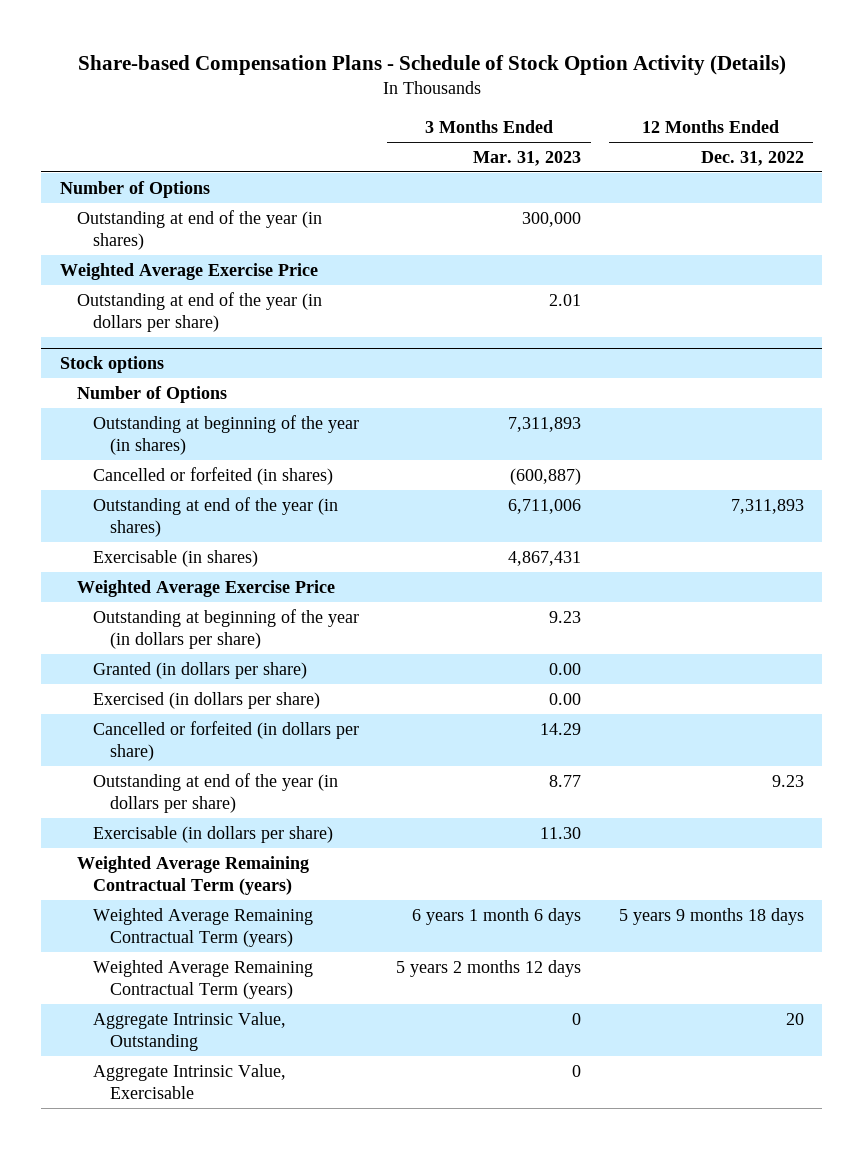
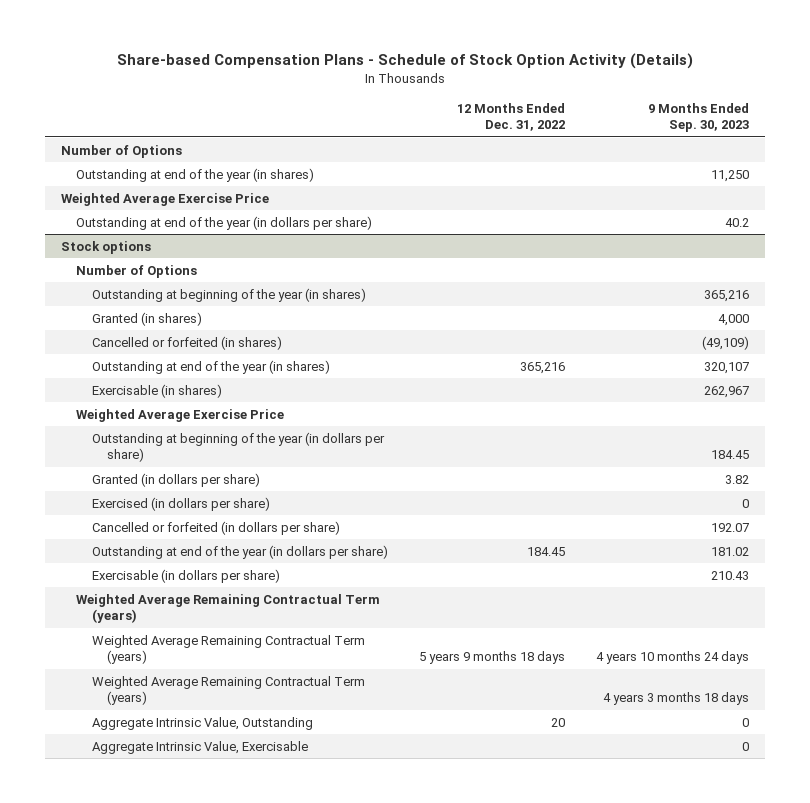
- | 3 Months Ended Mar. 31, 2023 | 12 Months Ended Dec. 31, 2022
+ | 12 Months Ended Dec. 31, 2022 | 9 Months Ended Sep. 30, 2023
@ Stock options
+ Granted (in shares) | | 4,000
- Outstanding at end of the year (in shares) | 6,711,006 | 7,311,893
+ Outstanding at end of the year (in shares) | 365,216 | 320,107
- Outstanding at end of the year (in dollars per share) | 8.77 | 9.23
+ Outstanding at end of the year (in dollars per share) | 184.45 | 181.02

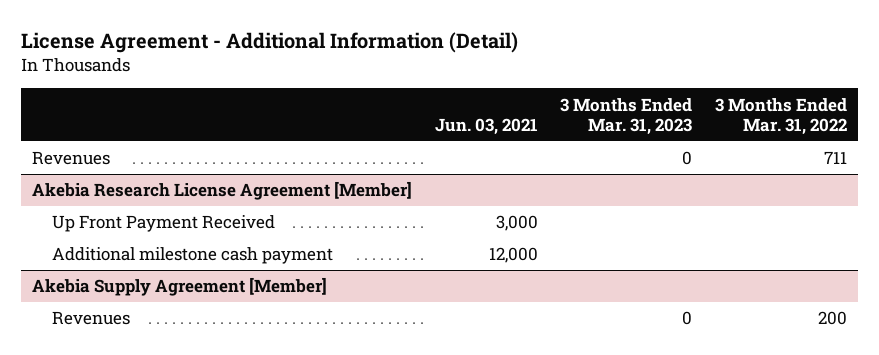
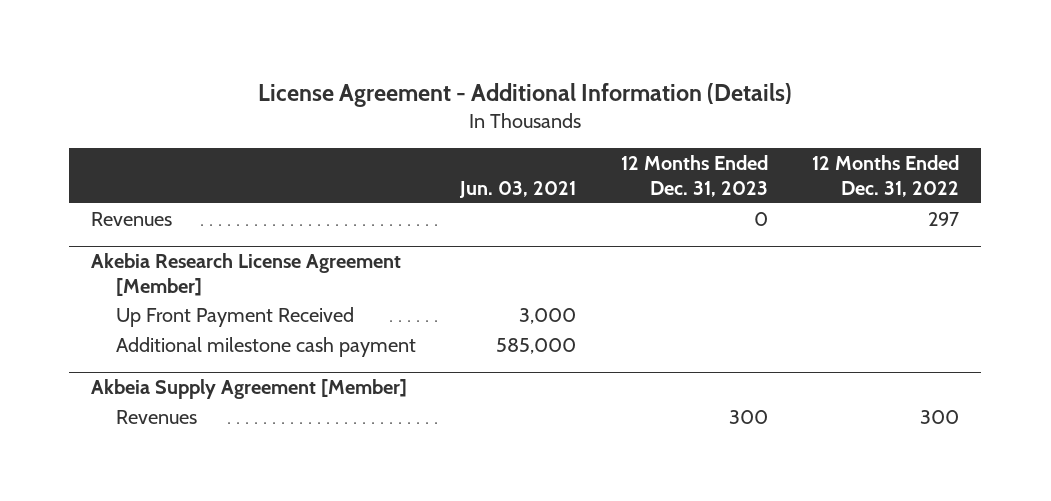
- License Agreement - Additional Information (Detail)
+ License Agreement - Additional Information (Details)
- | Jun. 03, 2021 | 3 Months Ended Mar. 31, 2023 | 3 Months Ended Mar. 31, 2022
+ | Jun. 03, 2021 | 12 Months Ended Dec. 31, 2023 | 12 Months Ended Dec. 31, 2022
@ Akebia Research License Agreement [Member]
- Additional milestone cash payment | 12,000 | |
- Akebia Supply Agreement [Member]
- Revenues | | 0 | 200
@ Akebia Research License Agreement [Member]
+ Additional milestone cash payment | 585,000 | |
+ Akbeia Supply Agreement [Member]
+ Revenues | | 300 | 300

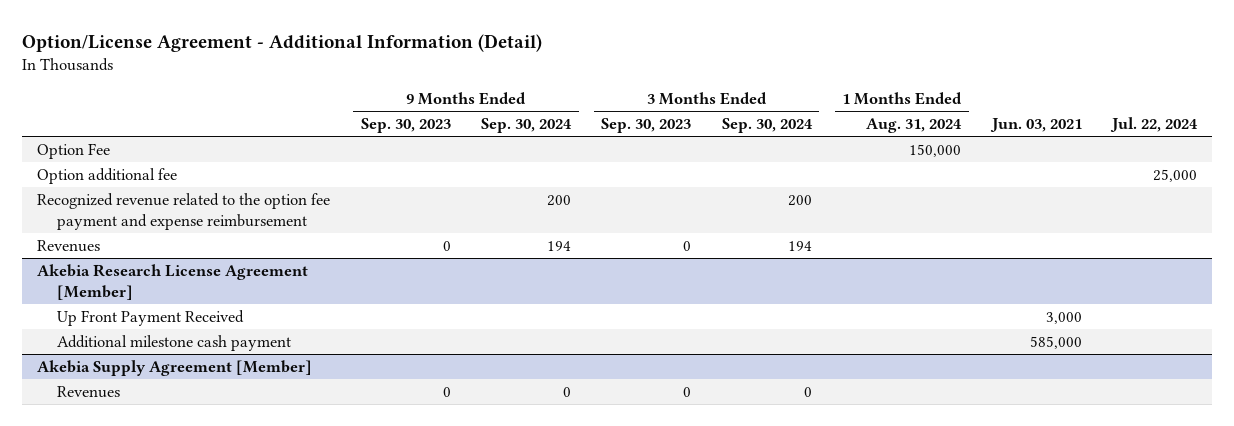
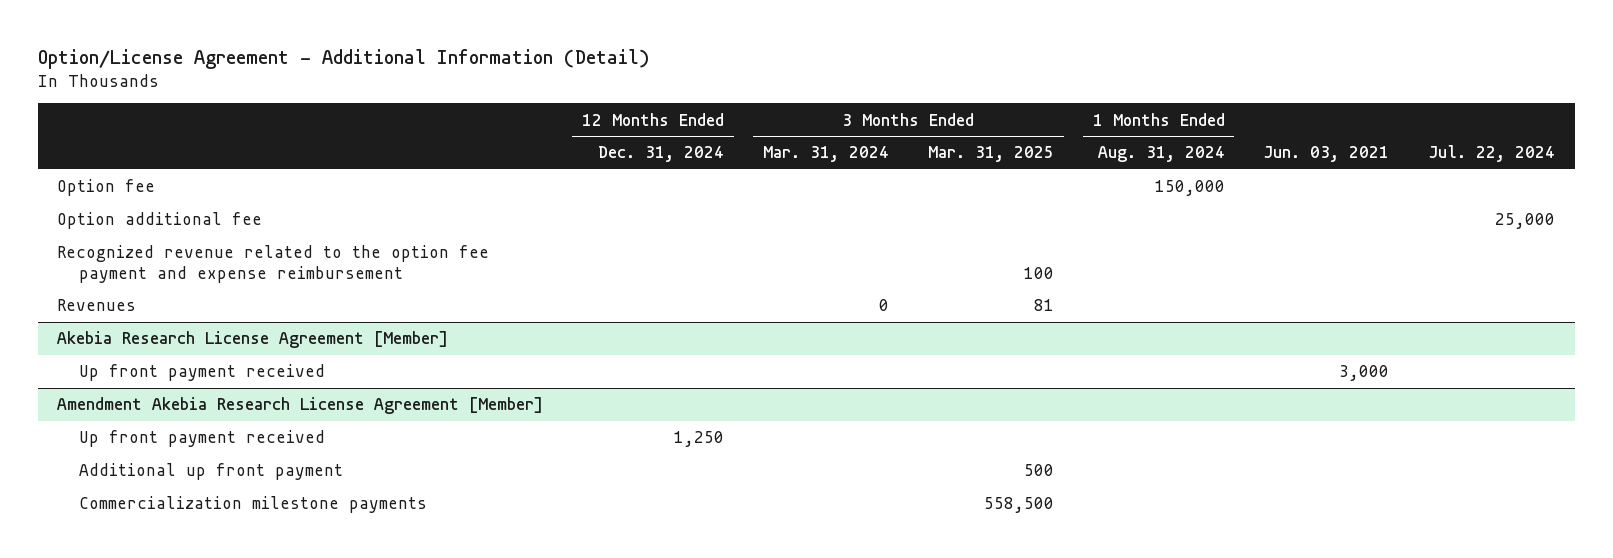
- | 9 Months Ended Sep. 30, 2023 | 9 Months Ended Sep. 30, 2024 | 3 Months Ended Sep. 30, 2023 | 3 Months Ended Sep. 30, 2024 | 1 Months Ended Aug. 31, 2024 | Jun. 03, 2021 | Jul. 22, 2024
+ | 12 Months Ended Dec. 31, 2024 | 3 Months Ended Mar. 31, 2024 | 3 Months Ended Mar. 31, 2025 | 1 Months Ended Aug. 31, 2024 | Jun. 03, 2021 | Jul. 22, 2024
- Option Fee | | | | | 150,000 | |
+ Option fee | | | | 150,000 | |
@ Akebia Research License Agreement [Member]
- Up Front Payment Received | | | | | | 3,000 |
- Additional milestone cash payment | | | | | | 585,000 |
- Akebia Supply Agreement [Member]
- Revenues | 0 | 0 | 0 | 0 | | |
@ Akebia Research License Agreement [Member]
+ Up front payment received | | | | | 3,000 |
+ Amendment Akebia Research License Agreement [Member]
+ Up front payment received | 1,250 | | | | |
+ Additional up front payment | | | 500 | | |
+ Commercialization milestone payments | | | 558,500 | | |

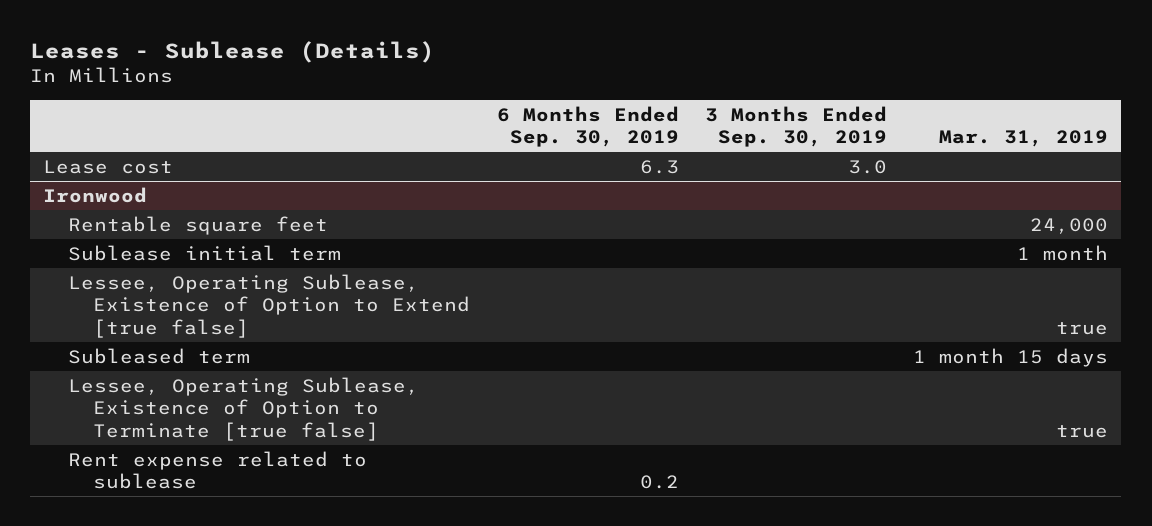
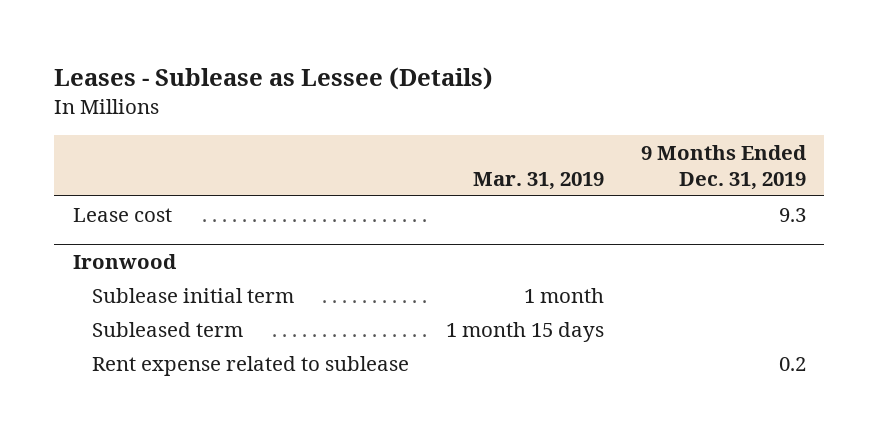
- Leases - Sublease (Details)
+ Leases - Sublease as Lessee (Details)
- | 6 Months Ended Sep. 30, 2019 | 3 Months Ended Sep. 30, 2019 | Mar. 31, 2019
+ | Mar. 31, 2019 | 9 Months Ended Dec. 31, 2019
@ Ironwood
- Rentable square feet | | | 24,000
- Lessee, Operating Sublease, Existence of Option to Extend [true false] | | | true
- Lessee, Operating Sublease, Existence of Option to Terminate [true false] | | | true

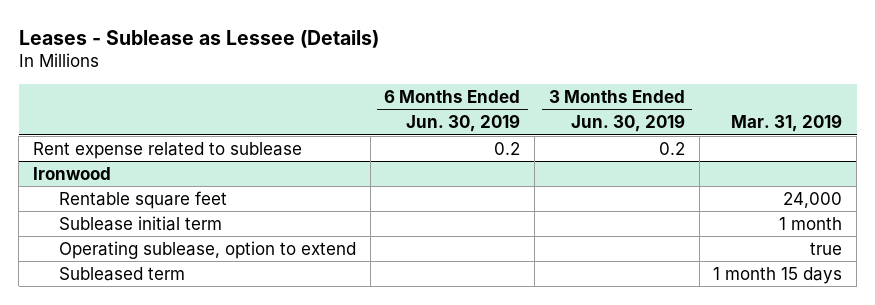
- | Mar. 31, 2019 | 9 Months Ended Dec. 31, 2019
+ | 6 Months Ended Jun. 30, 2019 | 3 Months Ended Jun. 30, 2019 | Mar. 31, 2019
- Lease cost | | 9.3
+ Rent expense related to sublease | 0.2 | 0.2 |
@ Ironwood
+ Rentable square feet | | | 24,000
+ Operating sublease, option to extend | | | true
- Rent expense related to sublease | | 0.2

